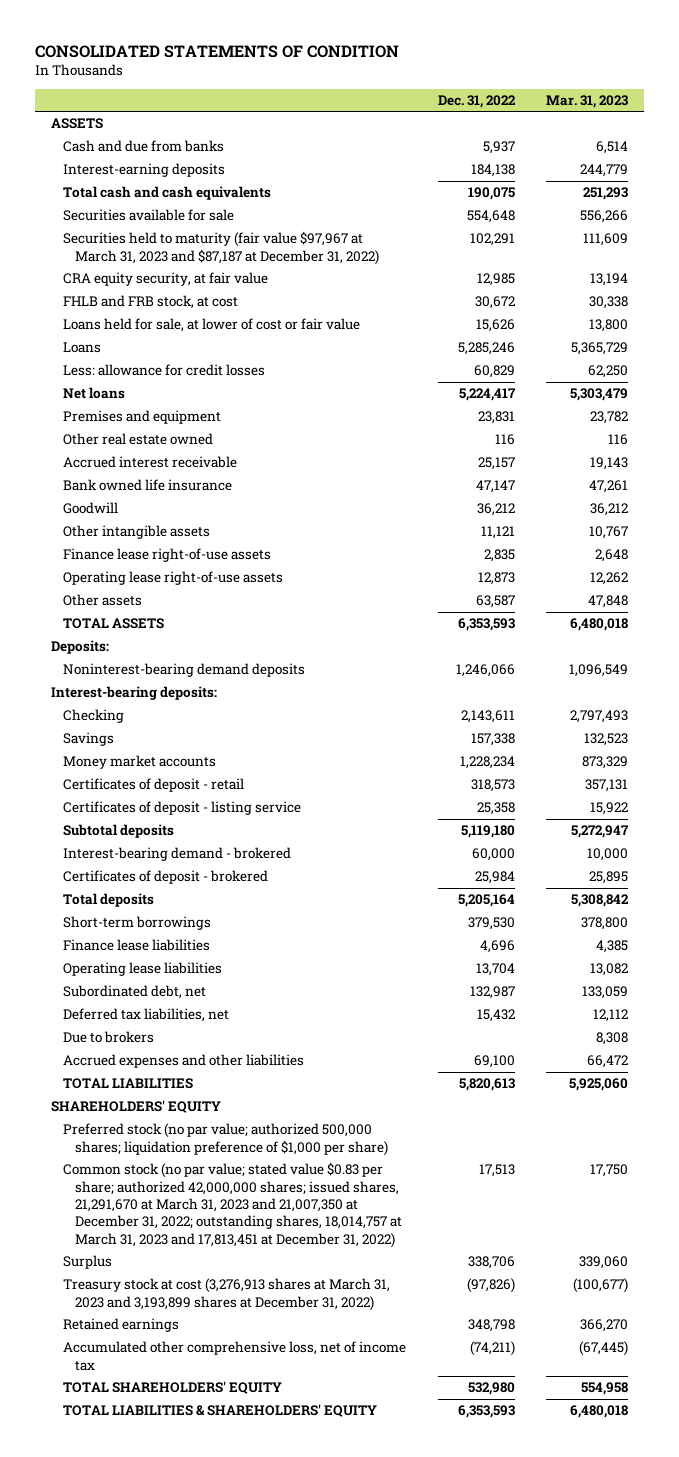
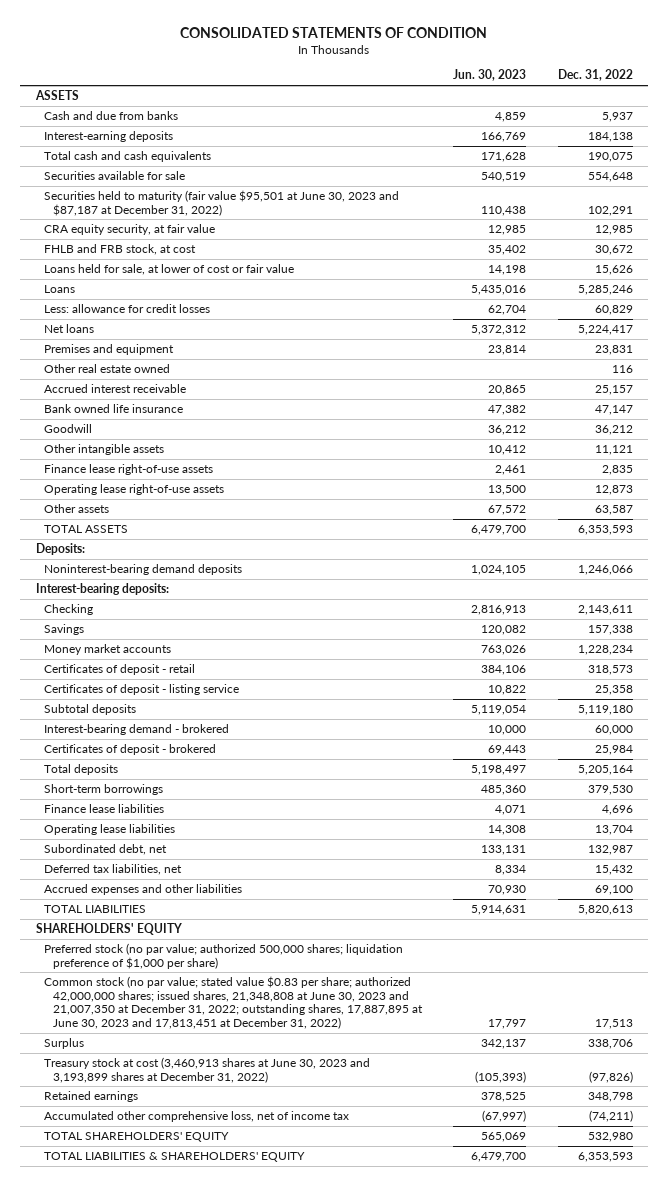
- | Dec. 31, 2022 | Mar. 31, 2023
+ | Jun. 30, 2023 | Dec. 31, 2022
- Securities held to maturity (fair value $97,967 at March 31, 2023 and $87,187 at December 31, 2022) | 102,291 | 111,609
+ Securities held to maturity (fair value $95,501 at June 30, 2023 and $87,187 at December 31, 2022) | 110,438 | 102,291
- Due to brokers | | 8,308
- Common stock (no par value; stated value $0.83 per share; authorized 42,000,000 shares; issued shares, 21,291,670 at March 31, 2023 and 21,007,350 at December 31, 2022; outstanding shares, 18,014,757 at March 31, 2023 and 17,813,451 at December 31, 2022) | 17,513 | 17,750
+ Common stock (no par value; stated value $0.83 per share; authorized 42,000,000 shares; issued shares, 21,348,808 at June 30, 2023 and 21,007,350 at December 31, 2022; outstanding shares, 17,887,895 at June 30, 2023 and 17,813,451 at December 31, 2022) | 17,797 | 17,513
- Treasury stock at cost (3,276,913 shares at March 31, 2023 and 3,193,899 shares at December 31, 2022) | (97,826) | (100,677)
+ Treasury stock at cost (3,460,913 shares at June 30, 2023 and 3,193,899 shares at December 31, 2022) | (105,393) | (97,826)

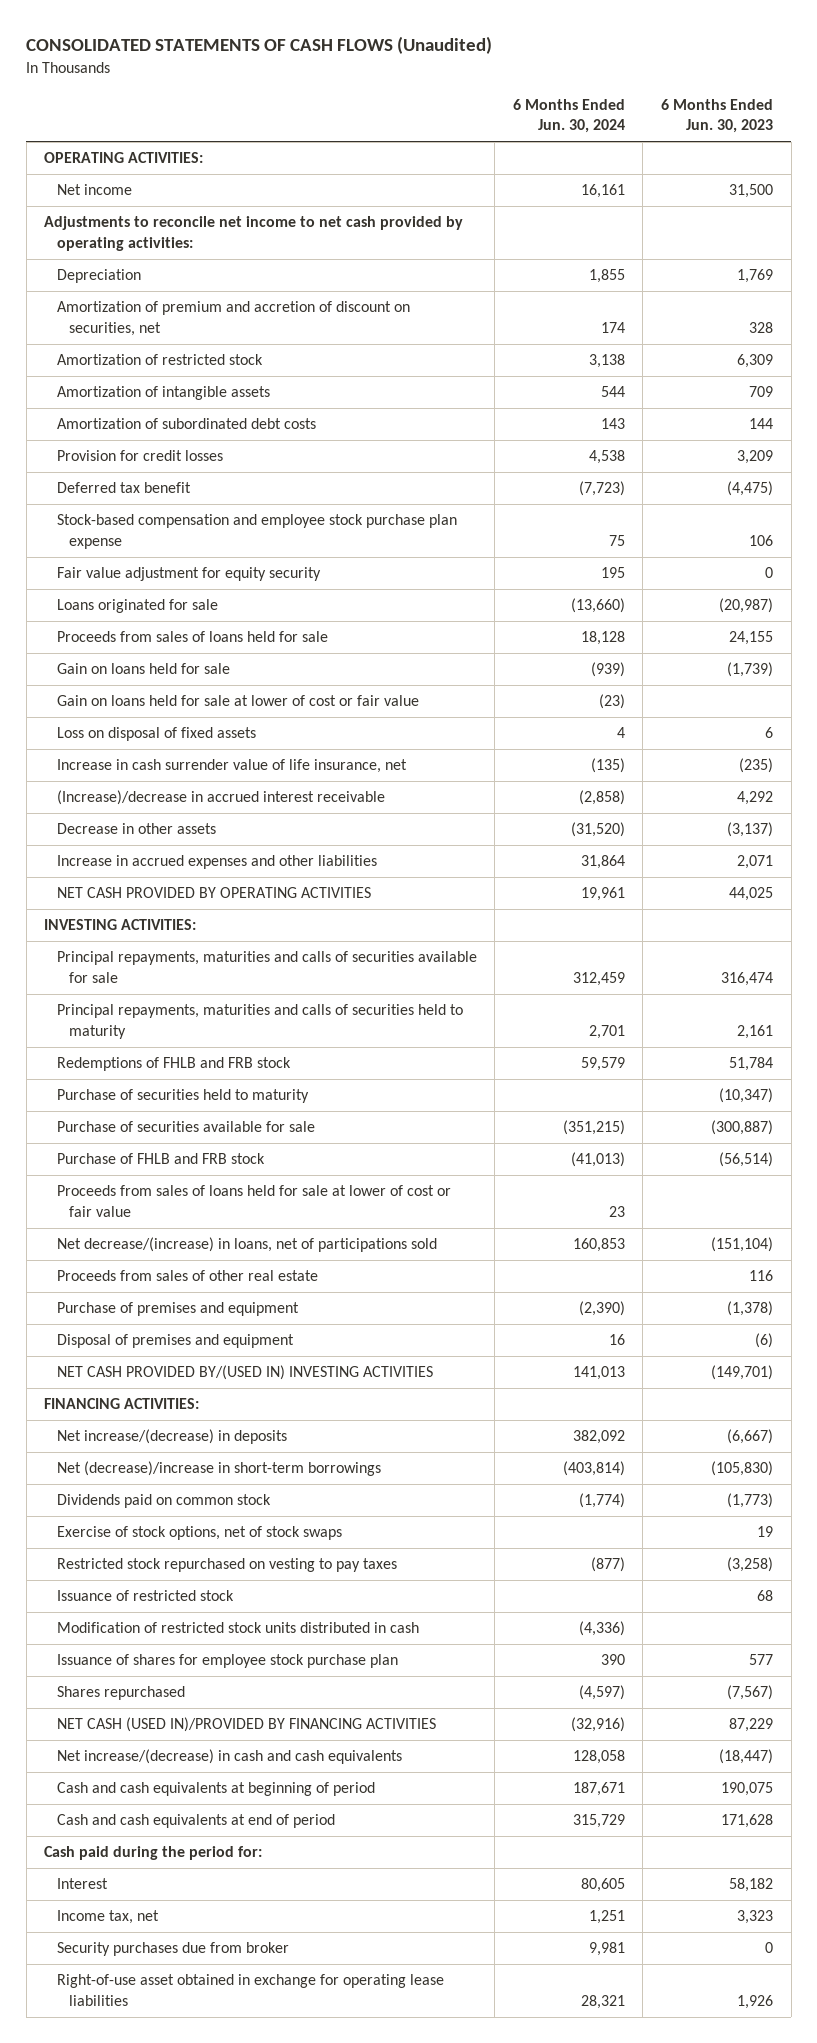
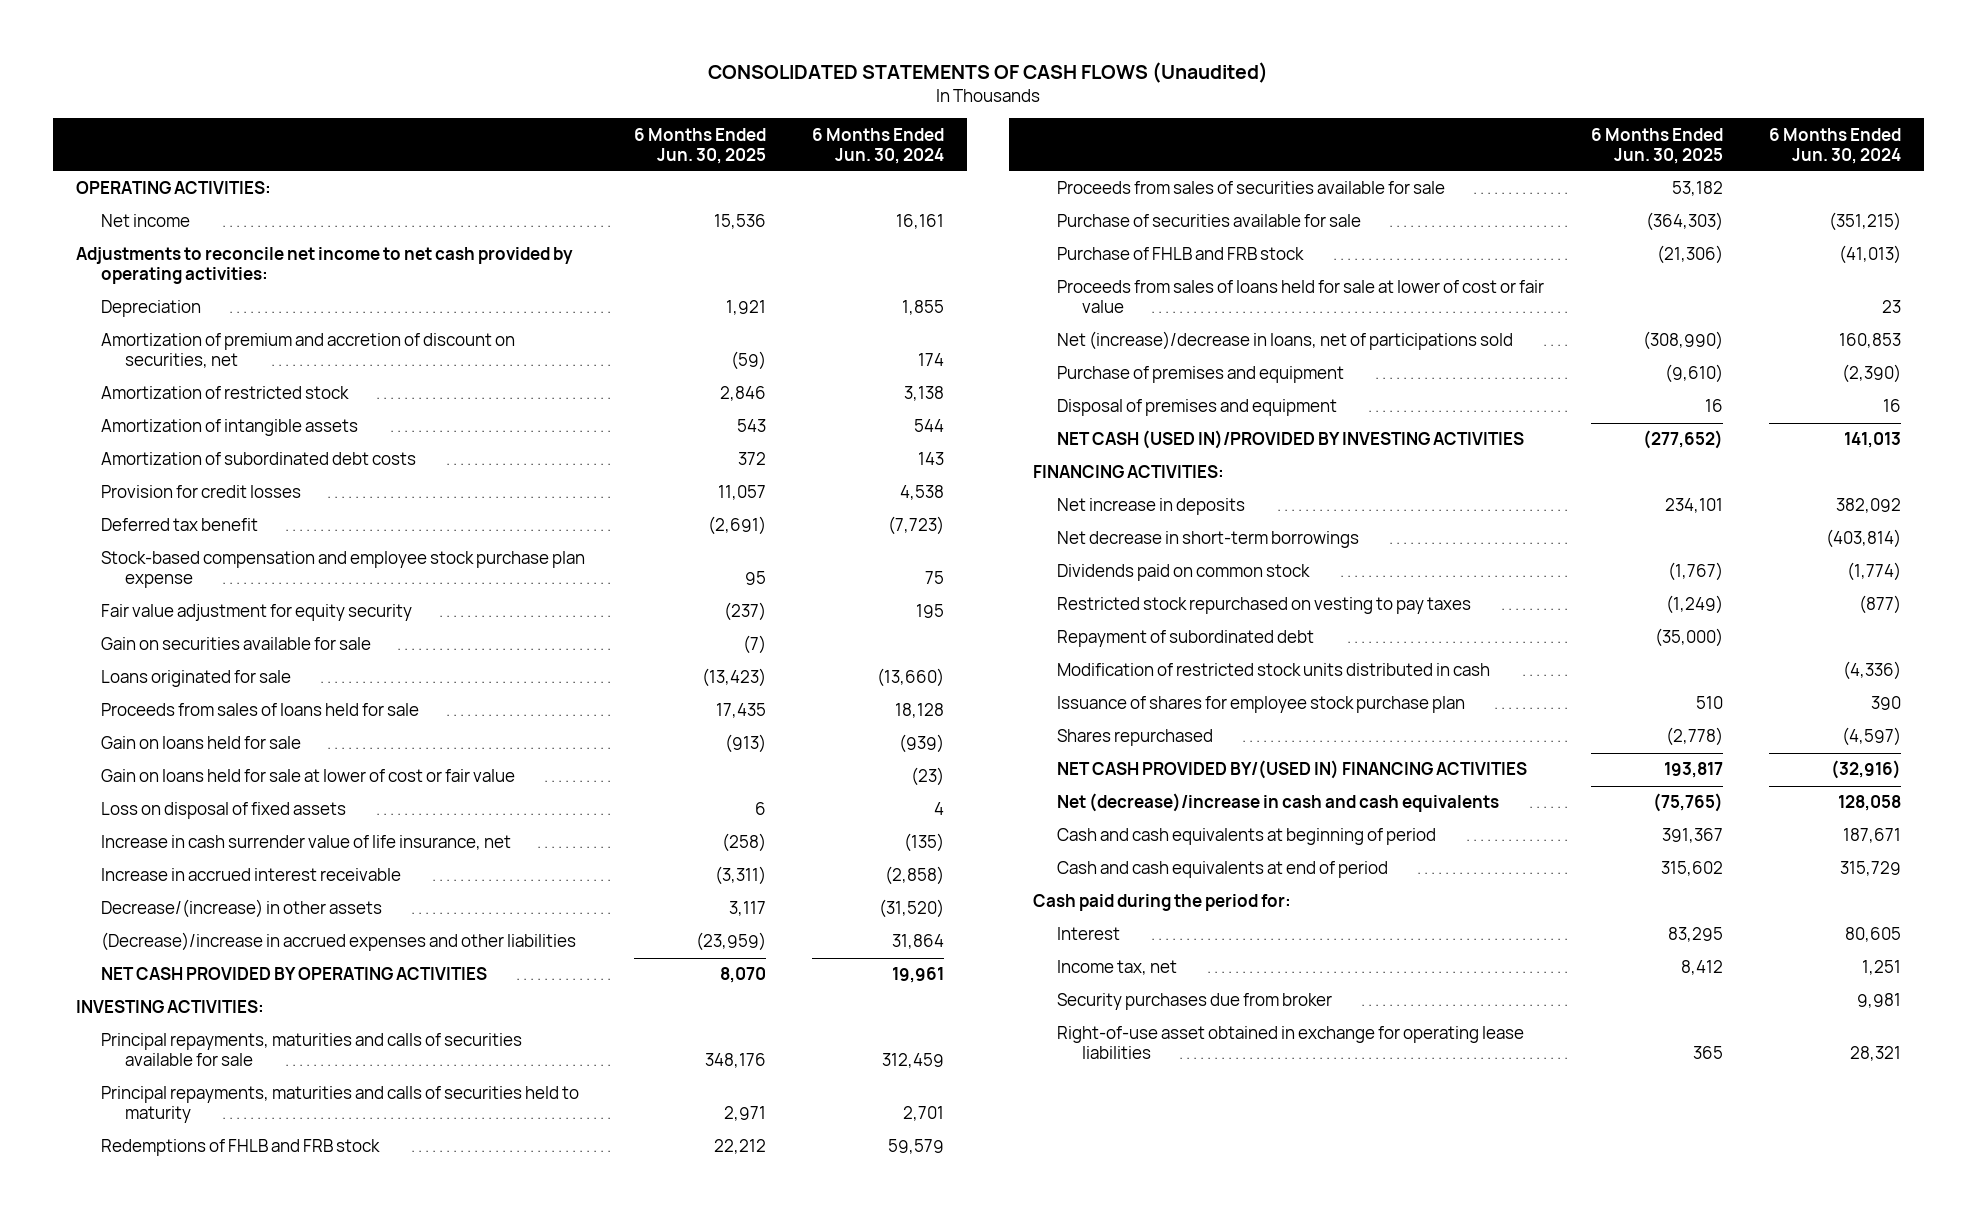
- | 6 Months Ended Jun. 30, 2024 | 6 Months Ended Jun. 30, 2023
+ | 6 Months Ended Jun. 30, 2025 | 6 Months Ended Jun. 30, 2024
+ Gain on securities available for sale | (7) |
- (Increase)/decrease in accrued interest receivable | (2,858) | 4,292
- Decrease in other assets | (31,520) | (3,137)
- Increase in accrued expenses and other liabilities | 31,864 | 2,071
+ Increase in accrued interest receivable | (3,311) | (2,858)
+ Decrease/(increase) in other assets | 3,117 | (31,520)
+ (Decrease)/increase in accrued expenses and other liabilities | (23,959) | 31,864
- Purchase of securities held to maturity | | (10,347)
+ Proceeds from sales of securities available for sale | 53,182 |
- Net decrease/(increase) in loans, net of participations sold | 160,853 | (151,104)
- Proceeds from sales of other real estate | | 116
+ Net (increase)/decrease in loans, net of participations sold | (308,990) | 160,853
- NET CASH PROVIDED BY/(USED IN) INVESTING ACTIVITIES | 141,013 | (149,701)
+ NET CASH (USED IN)/PROVIDED BY INVESTING ACTIVITIES | (277,652) | 141,013
- Net increase/(decrease) in deposits | 382,092 | (6,667)
- Net (decrease)/increase in short-term borrowings | (403,814) | (105,830)
+ Net increase in deposits | 234,101 | 382,092
+ Net decrease in short-term borrowings | | (403,814)
- Exercise of stock options, net of stock swaps | | 19
- Issuance of restricted stock | | 68
+ Repayment of subordinated debt | (35,000) |
- NET CASH (USED IN)/PROVIDED BY FINANCING ACTIVITIES | (32,916) | 87,229
- Net increase/(decrease) in cash and cash equivalents | 128,058 | (18,447)
+ NET CASH PROVIDED BY/(USED IN) FINANCING ACTIVITIES | 193,817 | (32,916)
+ Net (decrease)/increase in cash and cash equivalents | (75,765) | 128,058

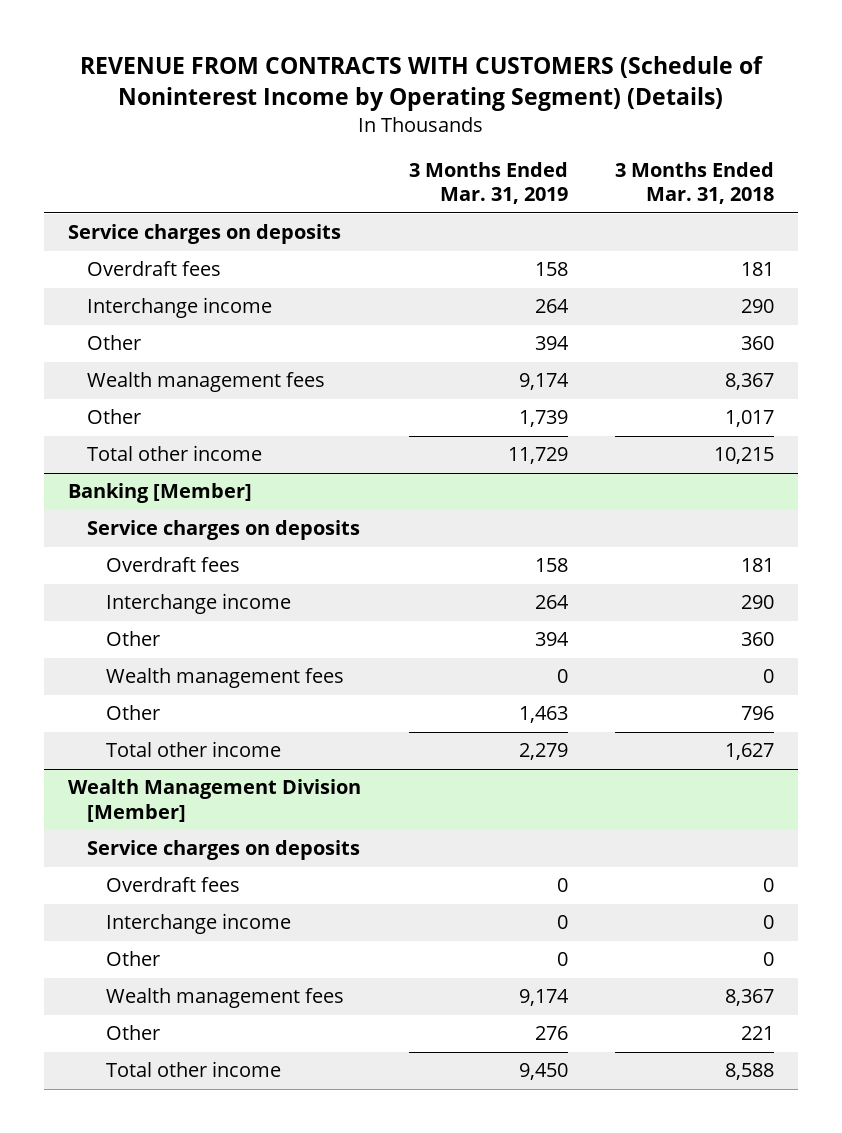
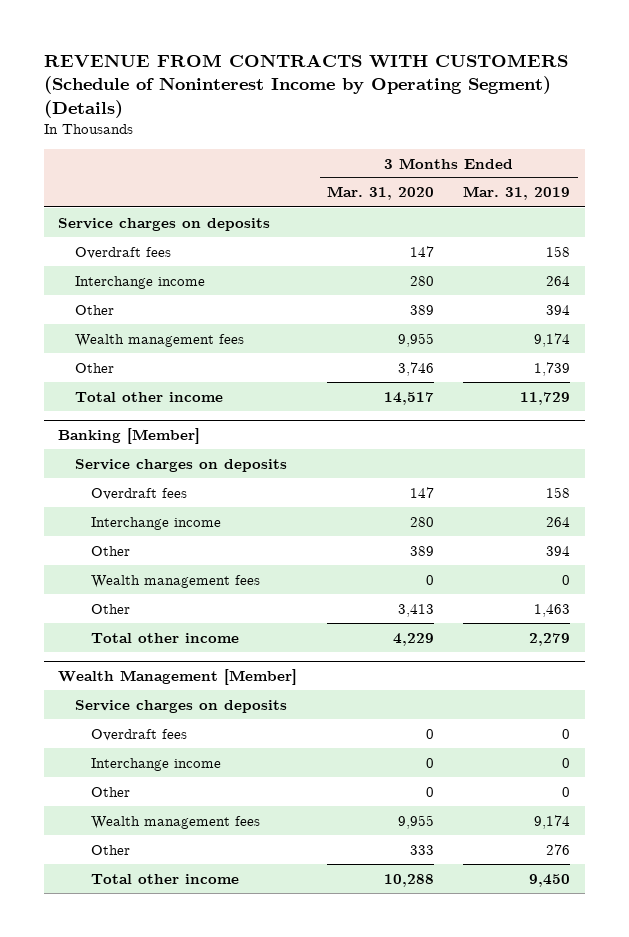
- | 3 Months Ended Mar. 31, 2019 | 3 Months Ended Mar. 31, 2018
+ | 3 Months Ended Mar. 31, 2020 | 3 Months Ended Mar. 31, 2019
- Wealth Management Division [Member]
+ Wealth Management [Member]

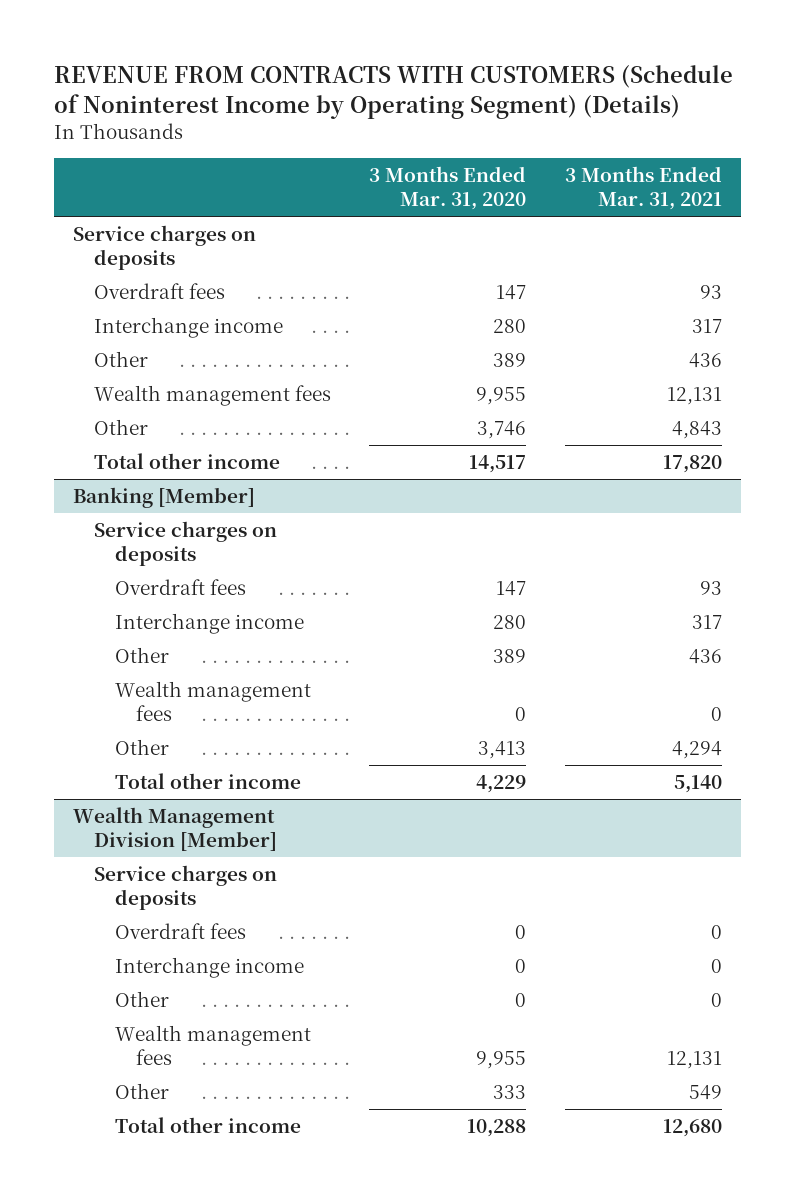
- | 3 Months Ended Mar. 31, 2020 | 3 Months Ended Mar. 31, 2019
+ | 3 Months Ended Mar. 31, 2020 | 3 Months Ended Mar. 31, 2021
- Wealth Management [Member]
+ Wealth Management Division [Member]

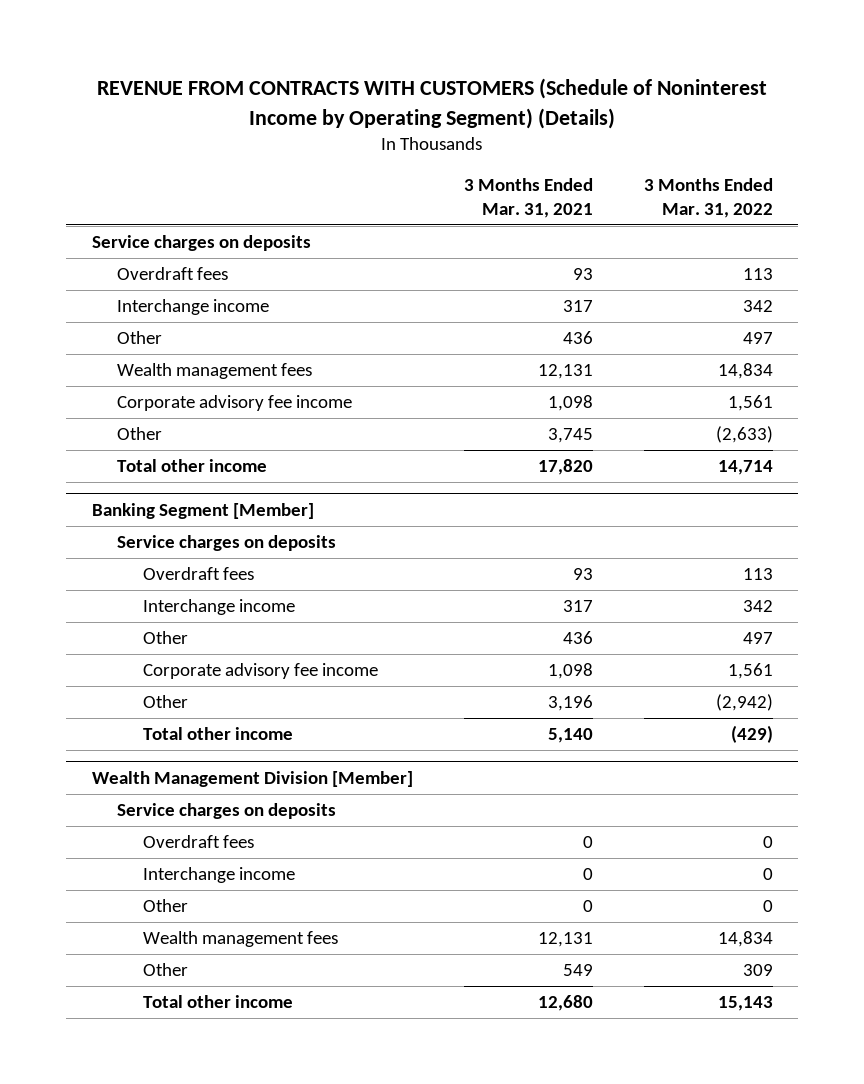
- | 3 Months Ended Mar. 31, 2020 | 3 Months Ended Mar. 31, 2021
+ | 3 Months Ended Mar. 31, 2021 | 3 Months Ended Mar. 31, 2022
- Other | 3,746 | 4,843
+ Corporate advisory fee income | 1,098 | 1,561
+ Other | 3,745 | (2,633)
- Banking [Member]
+ Banking Segment [Member]
- Wealth management fees | 0 | 0
- Other | 3,413 | 4,294
+ Corporate advisory fee income | 1,098 | 1,561
+ Other | 3,196 | (2,942)

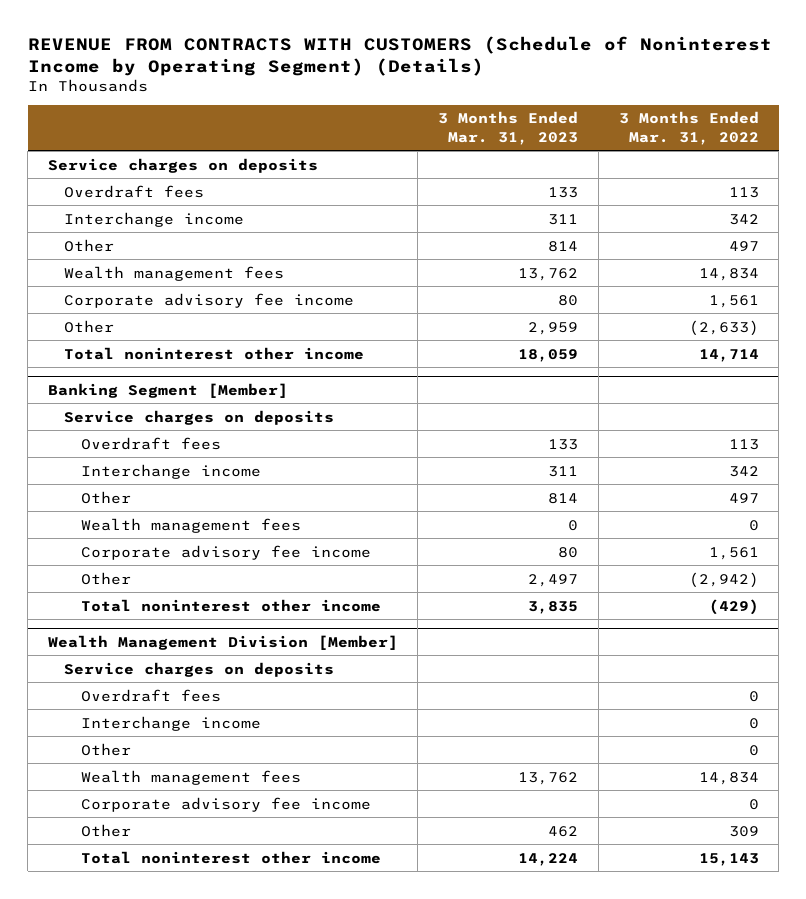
- | 3 Months Ended Mar. 31, 2021 | 3 Months Ended Mar. 31, 2022
+ | 3 Months Ended Mar. 31, 2023 | 3 Months Ended Mar. 31, 2022
- Total other income | 17,820 | 14,714
+ Total noninterest other income | 18,059 | 14,714
@ Banking Segment [Member]
+ Wealth management fees | 0 | 0
- Total other income | 5,140 | (429)
+ Total noninterest other income | 3,835 | (429)
@ Wealth Management Division [Member]
+ Corporate advisory fee income | | 0
- Total other income | 12,680 | 15,143
+ Total noninterest other income | 14,224 | 15,143

